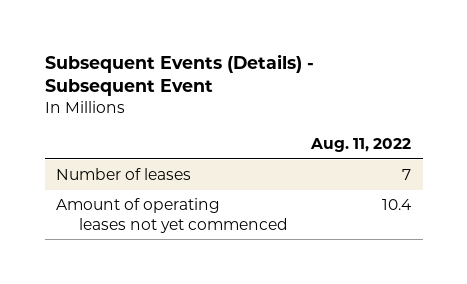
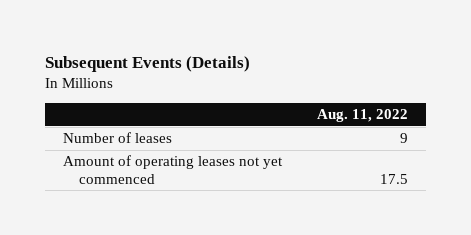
- Subsequent Events (Details) - Subsequent Event
+ Subsequent Events (Details)
- Number of leases | 7
- Amount of operating leases not yet commenced | 10.4
+ Number of leases | 9
+ Amount of operating leases not yet commenced | 17.5

